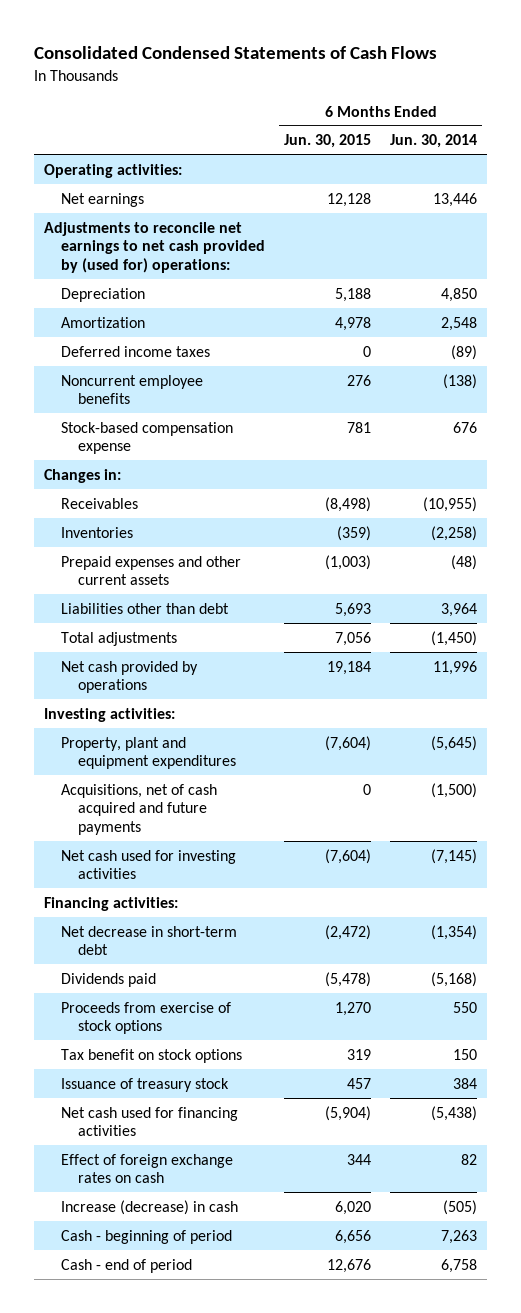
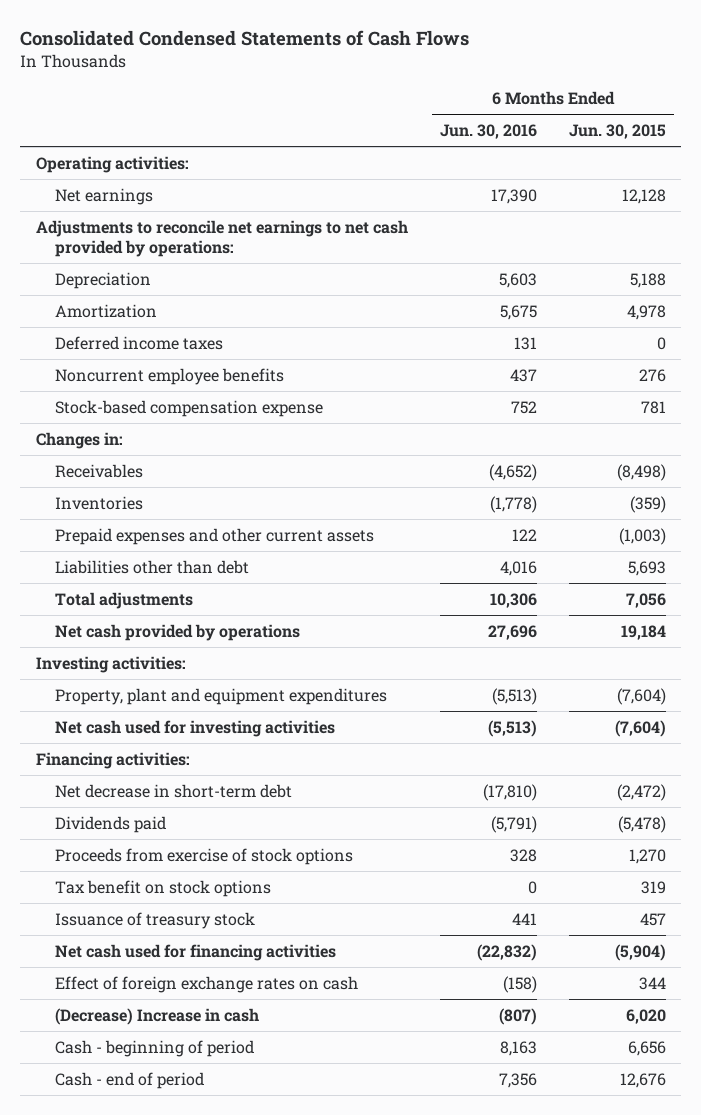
- | 6 Months Ended Jun. 30, 2015 | 6 Months Ended Jun. 30, 2014
+ | 6 Months Ended Jun. 30, 2016 | 6 Months Ended Jun. 30, 2015
- Adjustments to reconcile net earnings to net cash provided by (used for) operations:
+ Adjustments to reconcile net earnings to net cash provided by operations:
- Acquisitions, net of cash acquired and future payments | 0 | (1,500)
- Increase (decrease) in cash | 6,020 | (505)
+ (Decrease) Increase in cash | (807) | 6,020

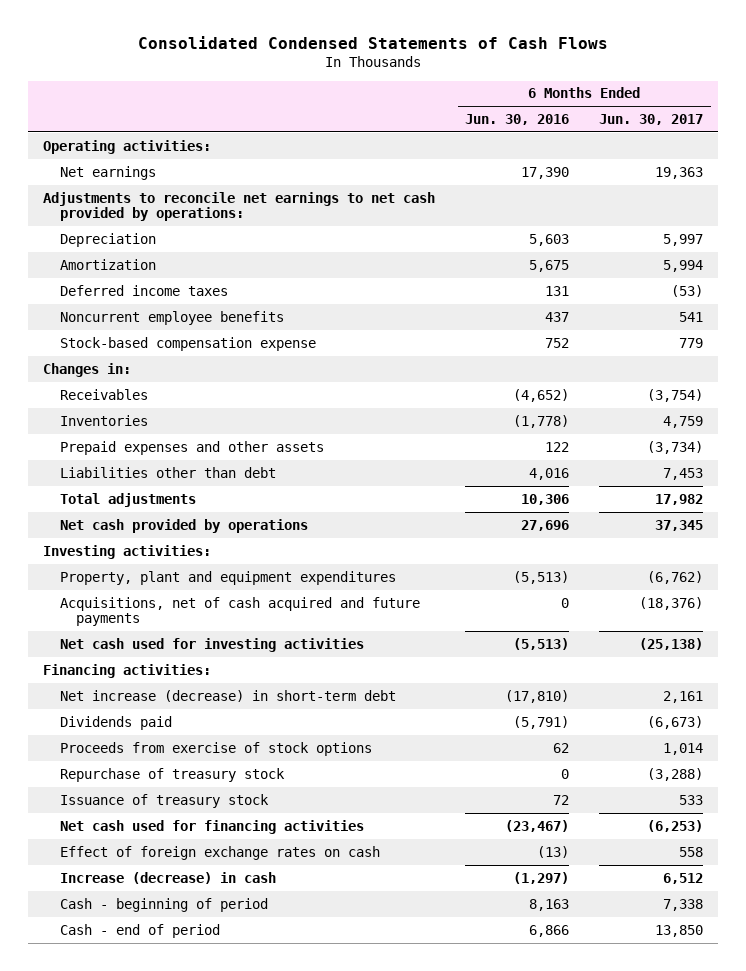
- | 6 Months Ended Jun. 30, 2016 | 6 Months Ended Jun. 30, 2015
+ | 6 Months Ended Jun. 30, 2016 | 6 Months Ended Jun. 30, 2017
- Prepaid expenses and other current assets | 122 | (1,003)
+ Prepaid expenses and other assets | 122 | (3,734)
+ Acquisitions, net of cash acquired and future payments | 0 | (18,376)
- Net decrease in short-term debt | (17,810) | (2,472)
+ Net increase (decrease) in short-term debt | (17,810) | 2,161
- Proceeds from exercise of stock options | 328 | 1,270
- Tax benefit on stock options | 0 | 319
- Issuance of treasury stock | 441 | 457
- Net cash used for financing activities | (22,832) | (5,904)
- Effect of foreign exchange rates on cash | (158) | 344
- (Decrease) Increase in cash | (807) | 6,020
+ Proceeds from exercise of stock options | 62 | 1,014
+ Repurchase of treasury stock | 0 | (3,288)
+ Issuance of treasury stock | 72 | 533
+ Net cash used for financing activities | (23,467) | (6,253)
+ Effect of foreign exchange rates on cash | (13) | 558
+ Increase (decrease) in cash | (1,297) | 6,512
- Cash - end of period | 7,356 | 12,676
+ Cash - end of period | 6,866 | 13,850

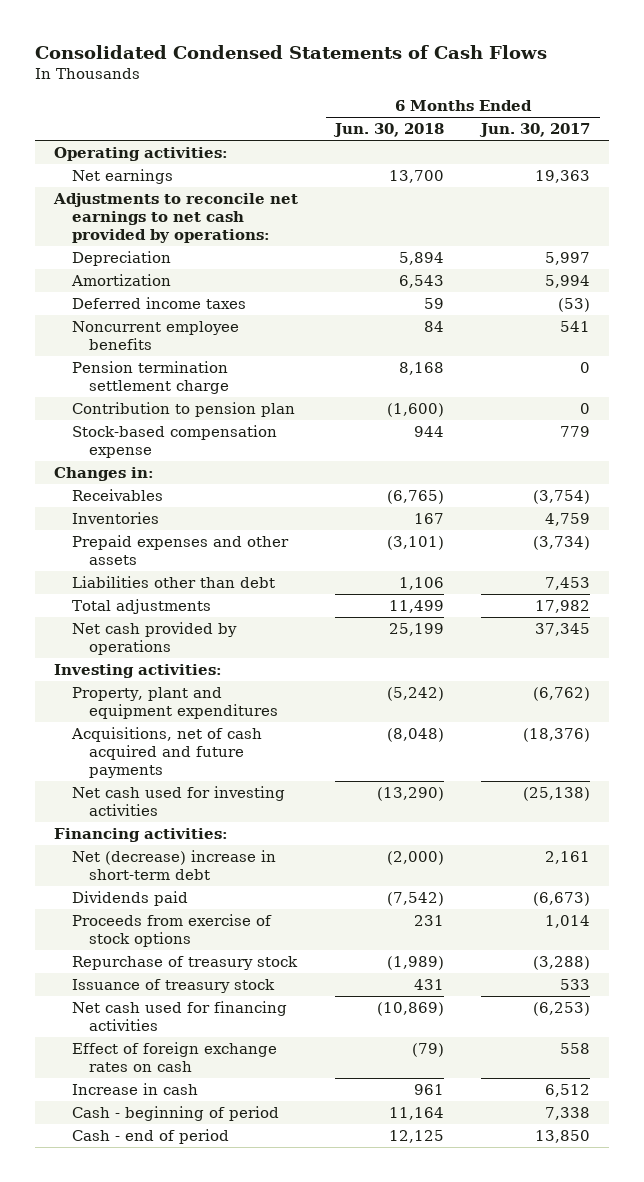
- | 6 Months Ended Jun. 30, 2016 | 6 Months Ended Jun. 30, 2017
+ | 6 Months Ended Jun. 30, 2018 | 6 Months Ended Jun. 30, 2017
+ Pension termination settlement charge | 8,168 | 0
+ Contribution to pension plan | (1,600) | 0
- Net increase (decrease) in short-term debt | (17,810) | 2,161
+ Net (decrease) increase in short-term debt | (2,000) | 2,161
- Increase (decrease) in cash | (1,297) | 6,512
+ Increase in cash | 961 | 6,512

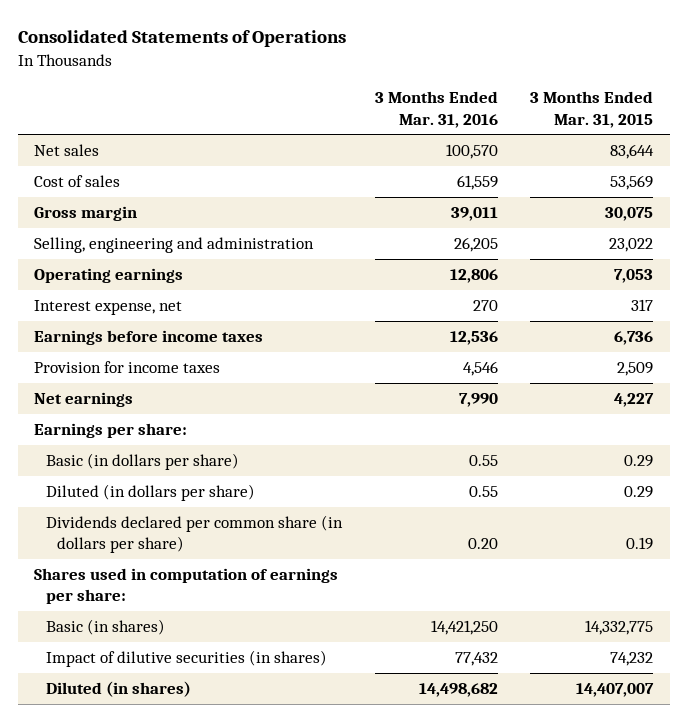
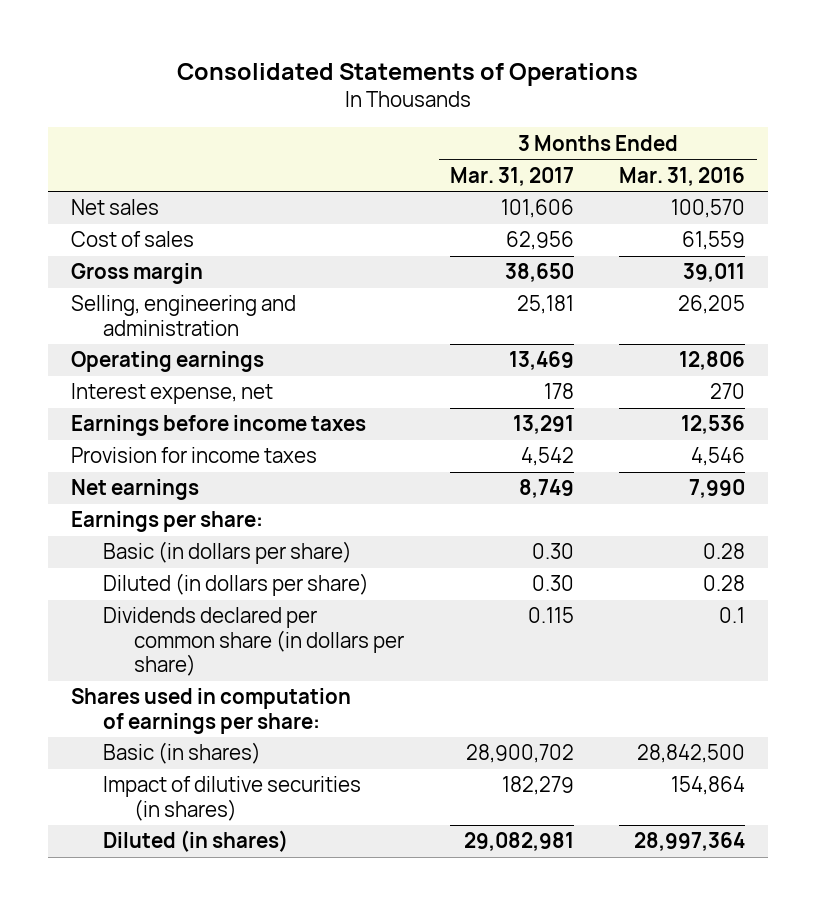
- | 3 Months Ended Mar. 31, 2016 | 3 Months Ended Mar. 31, 2015
+ | 3 Months Ended Mar. 31, 2017 | 3 Months Ended Mar. 31, 2016
- Basic (in dollars per share) | 0.55 | 0.29
- Diluted (in dollars per share) | 0.55 | 0.29
- Dividends declared per common share (in dollars per share) | 0.20 | 0.19
+ Basic (in dollars per share) | 0.30 | 0.28
+ Diluted (in dollars per share) | 0.30 | 0.28
+ Dividends declared per common share (in dollars per share) | 0.115 | 0.1
- Basic (in shares) | 14,421,250 | 14,332,775
- Impact of dilutive securities (in shares) | 77,432 | 74,232
- Diluted (in shares) | 14,498,682 | 14,407,007
+ Basic (in shares) | 28,900,702 | 28,842,500
+ Impact of dilutive securities (in shares) | 182,279 | 154,864
+ Diluted (in shares) | 29,082,981 | 28,997,364

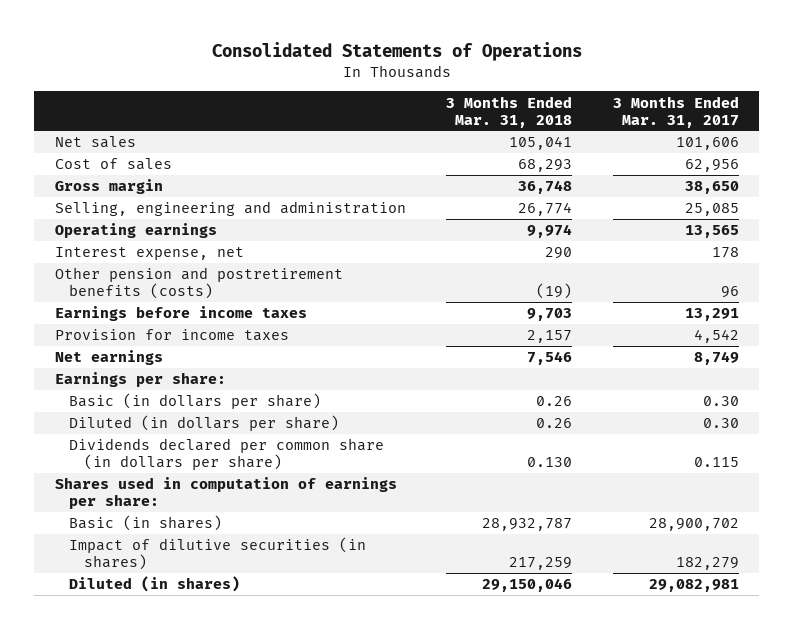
- | 3 Months Ended Mar. 31, 2017 | 3 Months Ended Mar. 31, 2016
+ | 3 Months Ended Mar. 31, 2018 | 3 Months Ended Mar. 31, 2017
- Selling, engineering and administration | 25,181 | 26,205
- Operating earnings | 13,469 | 12,806
+ Selling, engineering and administration | 26,774 | 25,085
+ Operating earnings | 9,974 | 13,565
+ Other pension and postretirement benefits (costs) | (19) | 96

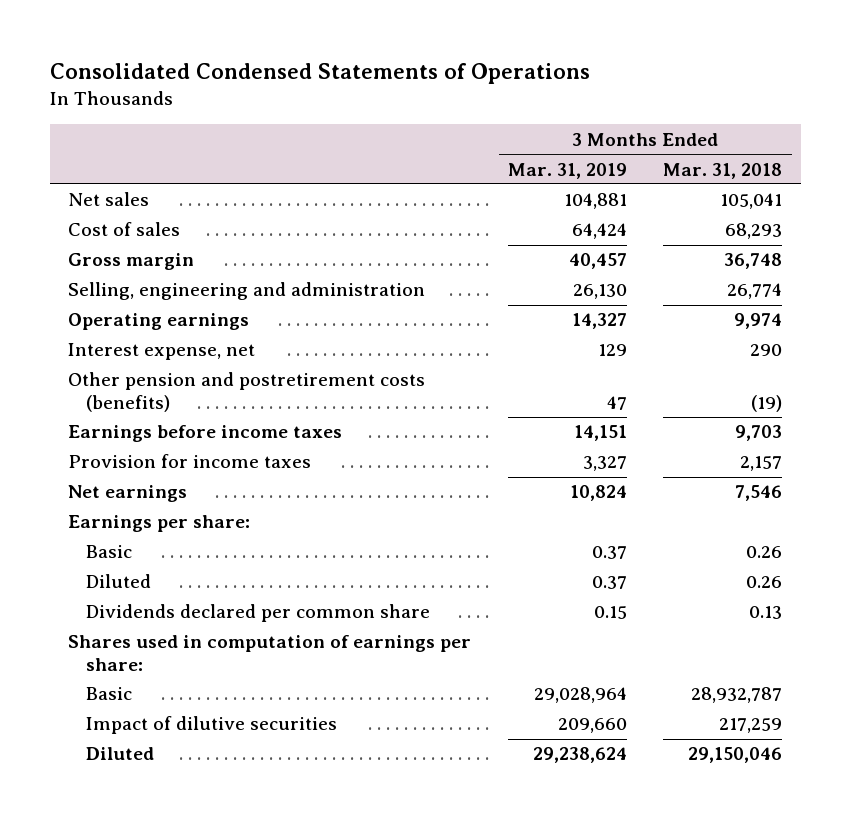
- Consolidated Statements of Operations
+ Consolidated Condensed Statements of Operations
- | 3 Months Ended Mar. 31, 2018 | 3 Months Ended Mar. 31, 2017
+ | 3 Months Ended Mar. 31, 2019 | 3 Months Ended Mar. 31, 2018
- Other pension and postretirement benefits (costs) | (19) | 96
+ Other pension and postretirement costs (benefits) | 47 | (19)
- Basic (in dollars per share) | 0.26 | 0.30
- Diluted (in dollars per share) | 0.26 | 0.30
- Dividends declared per common share (in dollars per share) | 0.130 | 0.115
+ Basic | 0.37 | 0.26
+ Diluted | 0.37 | 0.26
+ Dividends declared per common share | 0.15 | 0.13
- Basic (in shares) | 28,932,787 | 28,900,702
- Impact of dilutive securities (in shares) | 217,259 | 182,279
- Diluted (in shares) | 29,150,046 | 29,082,981
+ Basic | 29,028,964 | 28,932,787
+ Impact of dilutive securities | 209,660 | 217,259
+ Diluted | 29,238,624 | 29,150,046

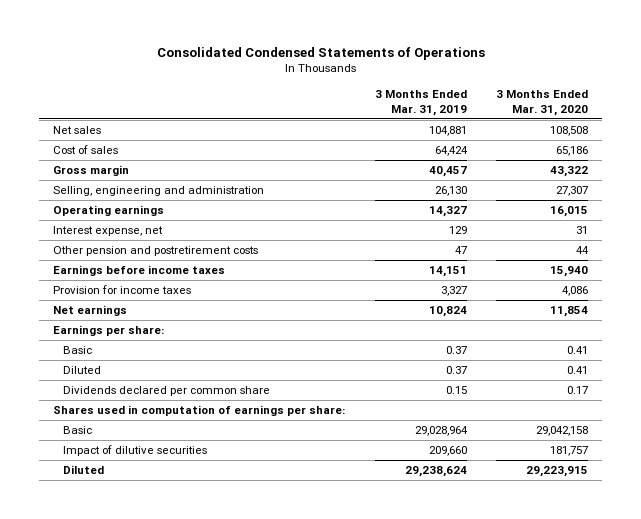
- | 3 Months Ended Mar. 31, 2019 | 3 Months Ended Mar. 31, 2018
+ | 3 Months Ended Mar. 31, 2019 | 3 Months Ended Mar. 31, 2020
- Other pension and postretirement costs (benefits) | 47 | (19)
+ Other pension and postretirement costs | 47 | 44

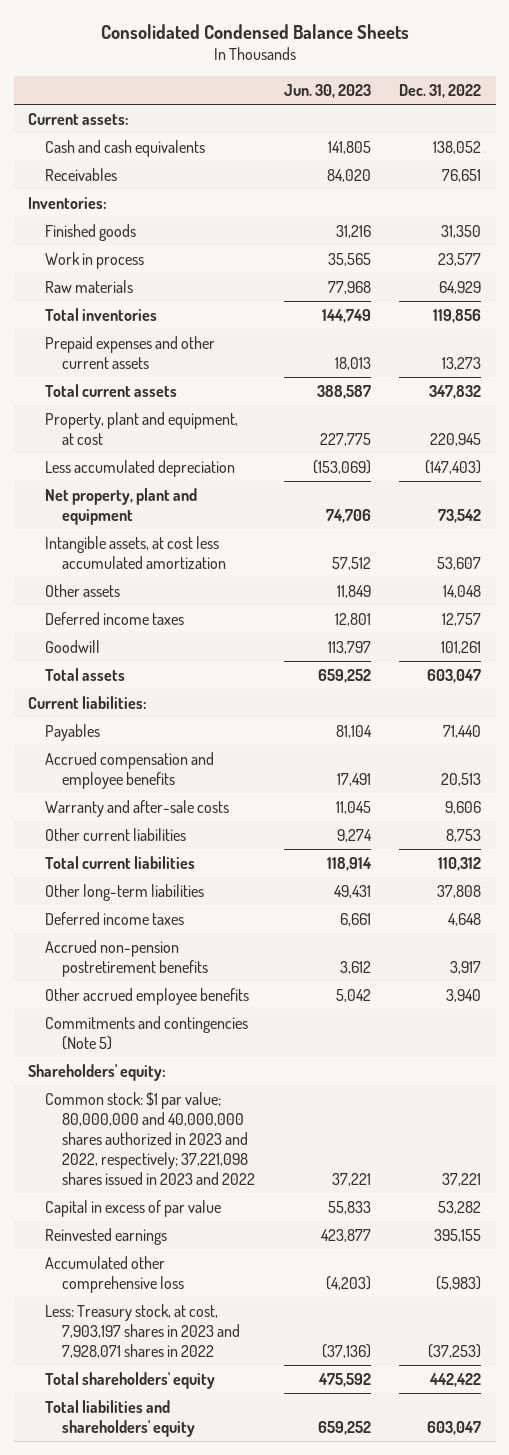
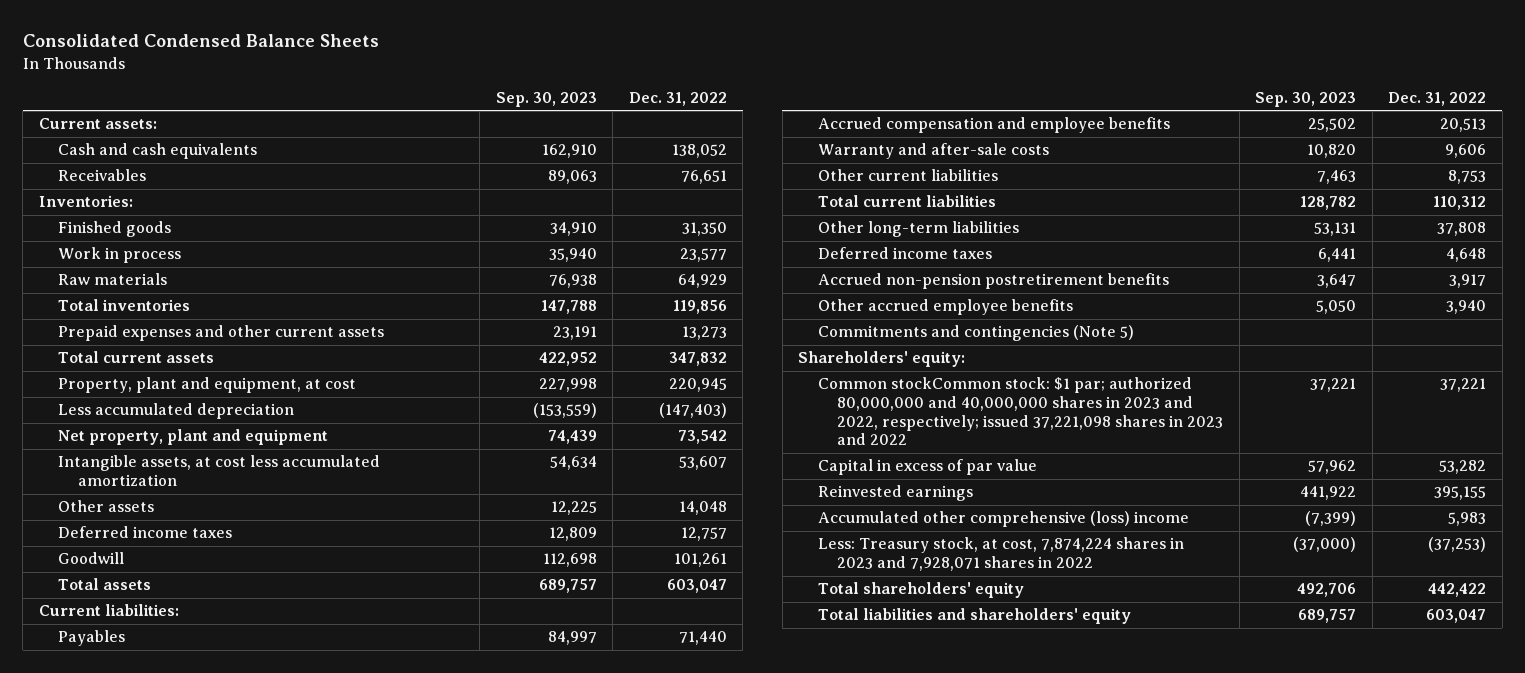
- | Jun. 30, 2023 | Dec. 31, 2022
+ | Sep. 30, 2023 | Dec. 31, 2022
- Common stock: $1 par value; 80,000,000 and 40,000,000 shares authorized in 2023 and 2022, respectively; 37,221,098 shares issued in 2023 and 2022 | 37,221 | 37,221
+ Common stockCommon stock: $1 par; authorized 80,000,000 and 40,000,000 shares in 2023 and 2022, respectively; issued 37,221,098 shares in 2023 and 2022 | 37,221 | 37,221
- Accumulated other comprehensive loss | (4,203) | (5,983)
- Less: Treasury stock, at cost, 7,903,197 shares in 2023 and 7,928,071 shares in 2022 | (37,136) | (37,253)
+ Accumulated other comprehensive (loss) income | (7,399) | 5,983
+ Less: Treasury stock, at cost, 7,874,224 shares in 2023 and 7,928,071 shares in 2022 | (37,000) | (37,253)

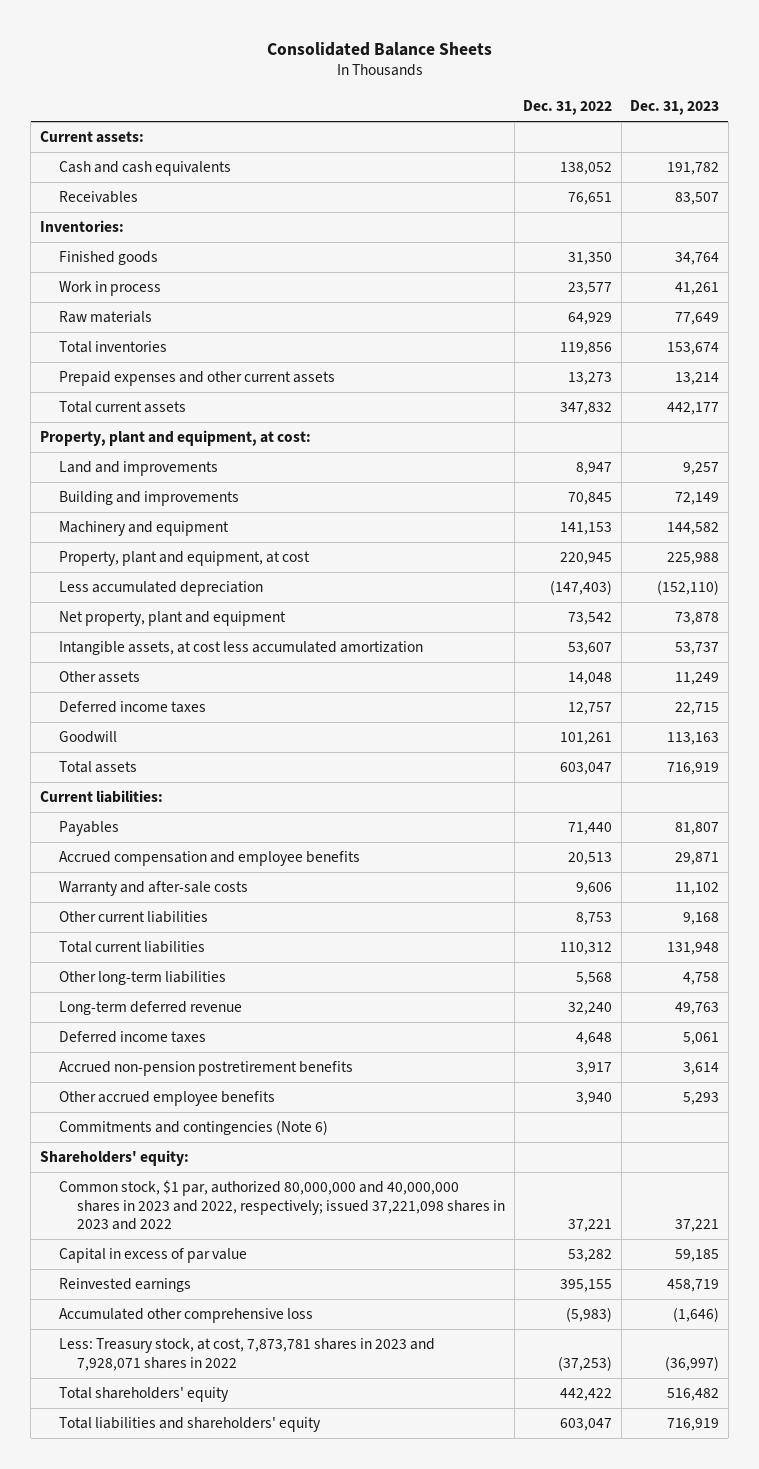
- Consolidated Condensed Balance Sheets
+ Consolidated Balance Sheets
- | Sep. 30, 2023 | Dec. 31, 2022
+ | Dec. 31, 2022 | Dec. 31, 2023
+ Property, plant and equipment, at cost:
+ Land and improvements | 8,947 | 9,257
+ Building and improvements | 70,845 | 72,149
+ Machinery and equipment | 141,153 | 144,582
- Other long-term liabilities | 53,131 | 37,808
+ Other long-term liabilities | 5,568 | 4,758
+ Long-term deferred revenue | 32,240 | 49,763
- Commitments and contingencies (Note 5)
+ Commitments and contingencies (Note 6)
- Common stockCommon stock: $1 par; authorized 80,000,000 and 40,000,000 shares in 2023 and 2022, respectively; issued 37,221,098 shares in 2023 and 2022 | 37,221 | 37,221
+ Common stock, $1 par, authorized 80,000,000 and 40,000,000 shares in 2023 and 2022, respectively; issued 37,221,098 shares in 2023 and 2022 | 37,221 | 37,221
- Accumulated other comprehensive (loss) income | (7,399) | 5,983
- Less: Treasury stock, at cost, 7,874,224 shares in 2023 and 7,928,071 shares in 2022 | (37,000) | (37,253)
+ Accumulated other comprehensive loss | (5,983) | (1,646)
+ Less: Treasury stock, at cost, 7,873,781 shares in 2023 and 7,928,071 shares in 2022 | (37,253) | (36,997)

